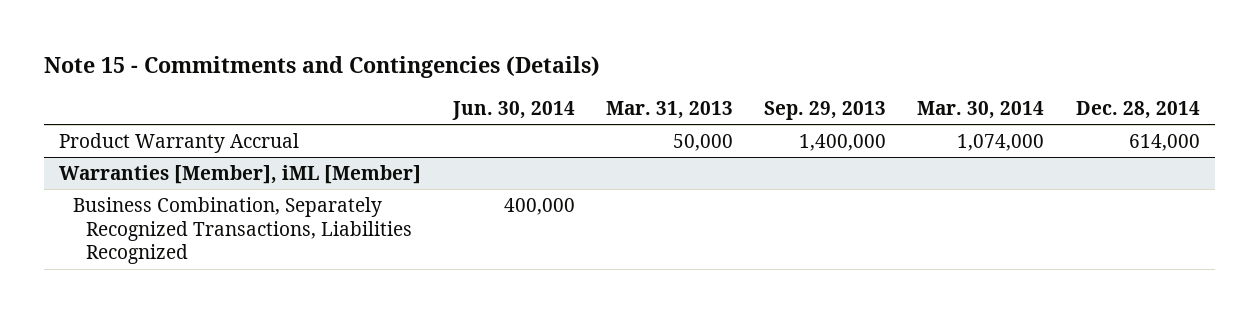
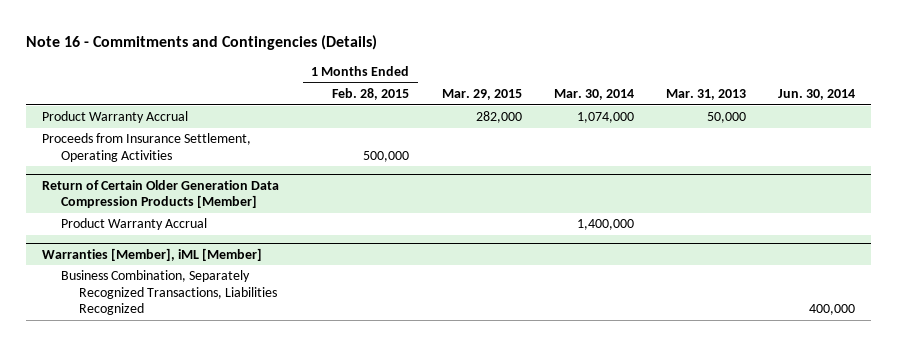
- Note 15 - Commitments and Contingencies (Details)
+ Note 16 - Commitments and Contingencies (Details)
- | Jun. 30, 2014 | Mar. 31, 2013 | Sep. 29, 2013 | Mar. 30, 2014 | Dec. 28, 2014
+ | 1 Months Ended Feb. 28, 2015 | Mar. 29, 2015 | Mar. 30, 2014 | Mar. 31, 2013 | Jun. 30, 2014
+ Proceeds from Insurance Settlement, Operating Activities | 500,000 | | | |
+ Return of Certain Older Generation Data Compression Products [Member]
+ Product Warranty Accrual | | | 1,400,000 | |

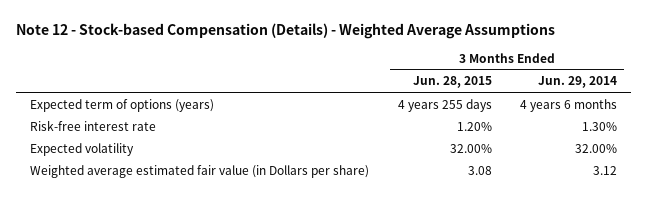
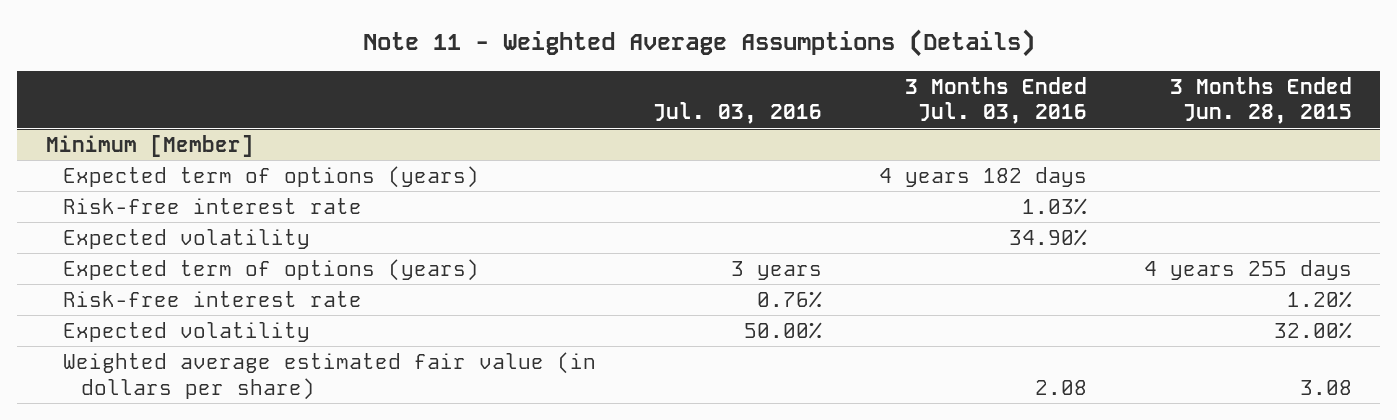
- Note 12 - Stock-based Compensation (Details) - Weighted Average Assumptions
+ Note 11 - Weighted Average Assumptions (Details)
- | 3 Months Ended Jun. 28, 2015 | 3 Months Ended Jun. 29, 2014
+ | Jul. 03, 2016 | 3 Months Ended Jul. 03, 2016 | 3 Months Ended Jun. 28, 2015
+ Minimum [Member]
+ Expected term of options (years) | | 4 years 182 days |
+ Risk-free interest rate | | 1.03% |
+ Expected volatility | | 34.90% |
- Weighted average estimated fair value (in Dollars per share) | 3.08 | 3.12
+ Weighted average estimated fair value (in dollars per share) | | 2.08 | 3.08

